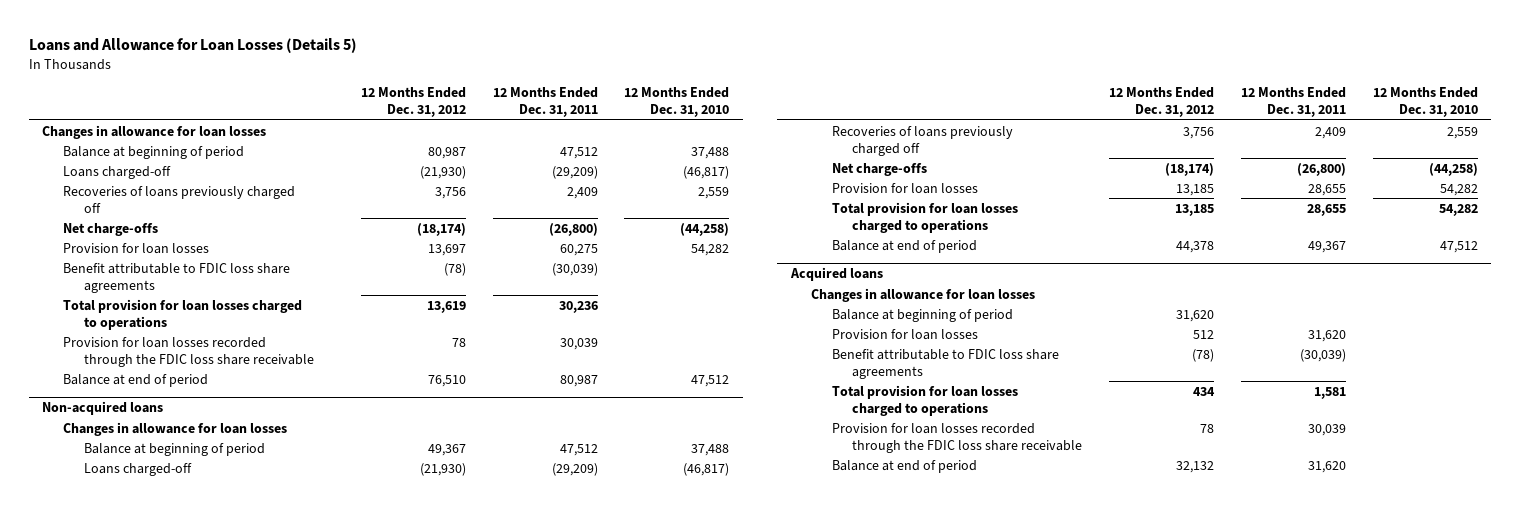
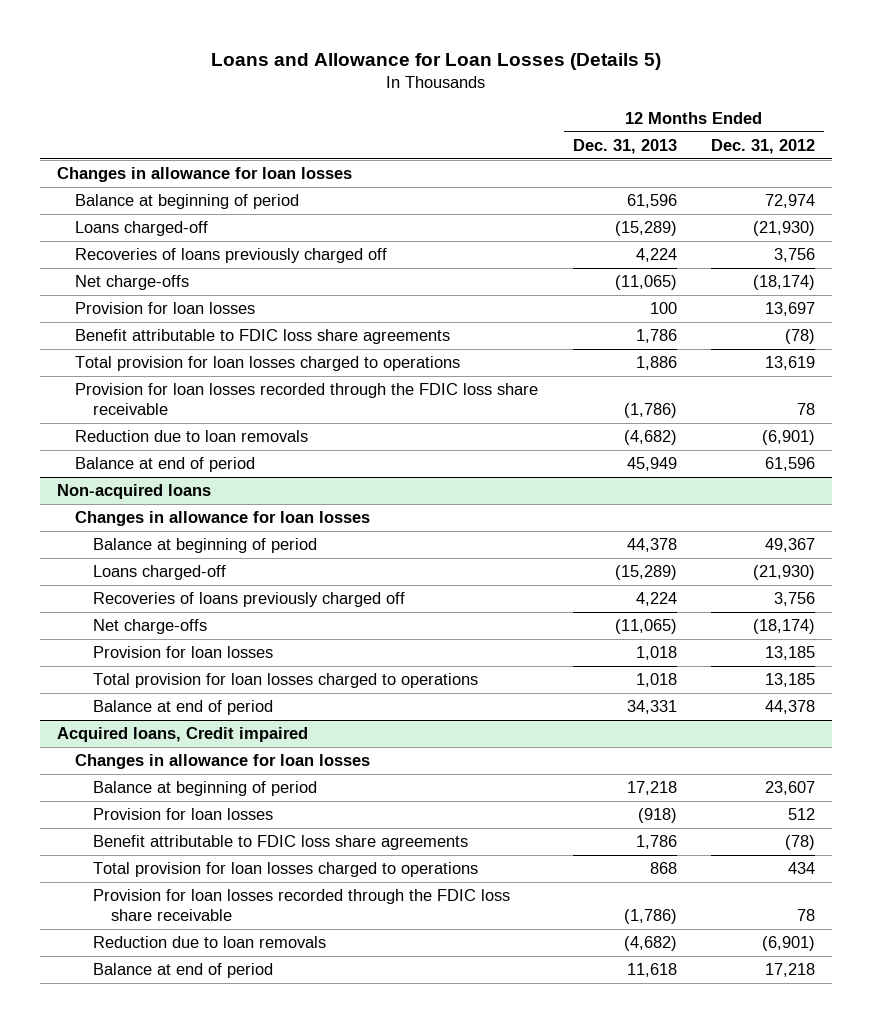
- | 12 Months Ended Dec. 31, 2012 | 12 Months Ended Dec. 31, 2011 | 12 Months Ended Dec. 31, 2010
+ | 12 Months Ended Dec. 31, 2013 | 12 Months Ended Dec. 31, 2012
- Balance at beginning of period | 80,987 | 47,512 | 37,488
+ Balance at beginning of period | 61,596 | 72,974
- Balance at end of period | 76,510 | 80,987 | 47,512
+ Reduction due to loan removals | (4,682) | (6,901)
+ Balance at end of period | 45,949 | 61,596
- Acquired loans
+ Acquired loans, Credit impaired
- Balance at beginning of period | 31,620 | |
+ Balance at beginning of period | 17,218 | 23,607
- Balance at end of period | 32,132 | 31,620 |
+ Reduction due to loan removals | (4,682) | (6,901)
+ Balance at end of period | 11,618 | 17,218

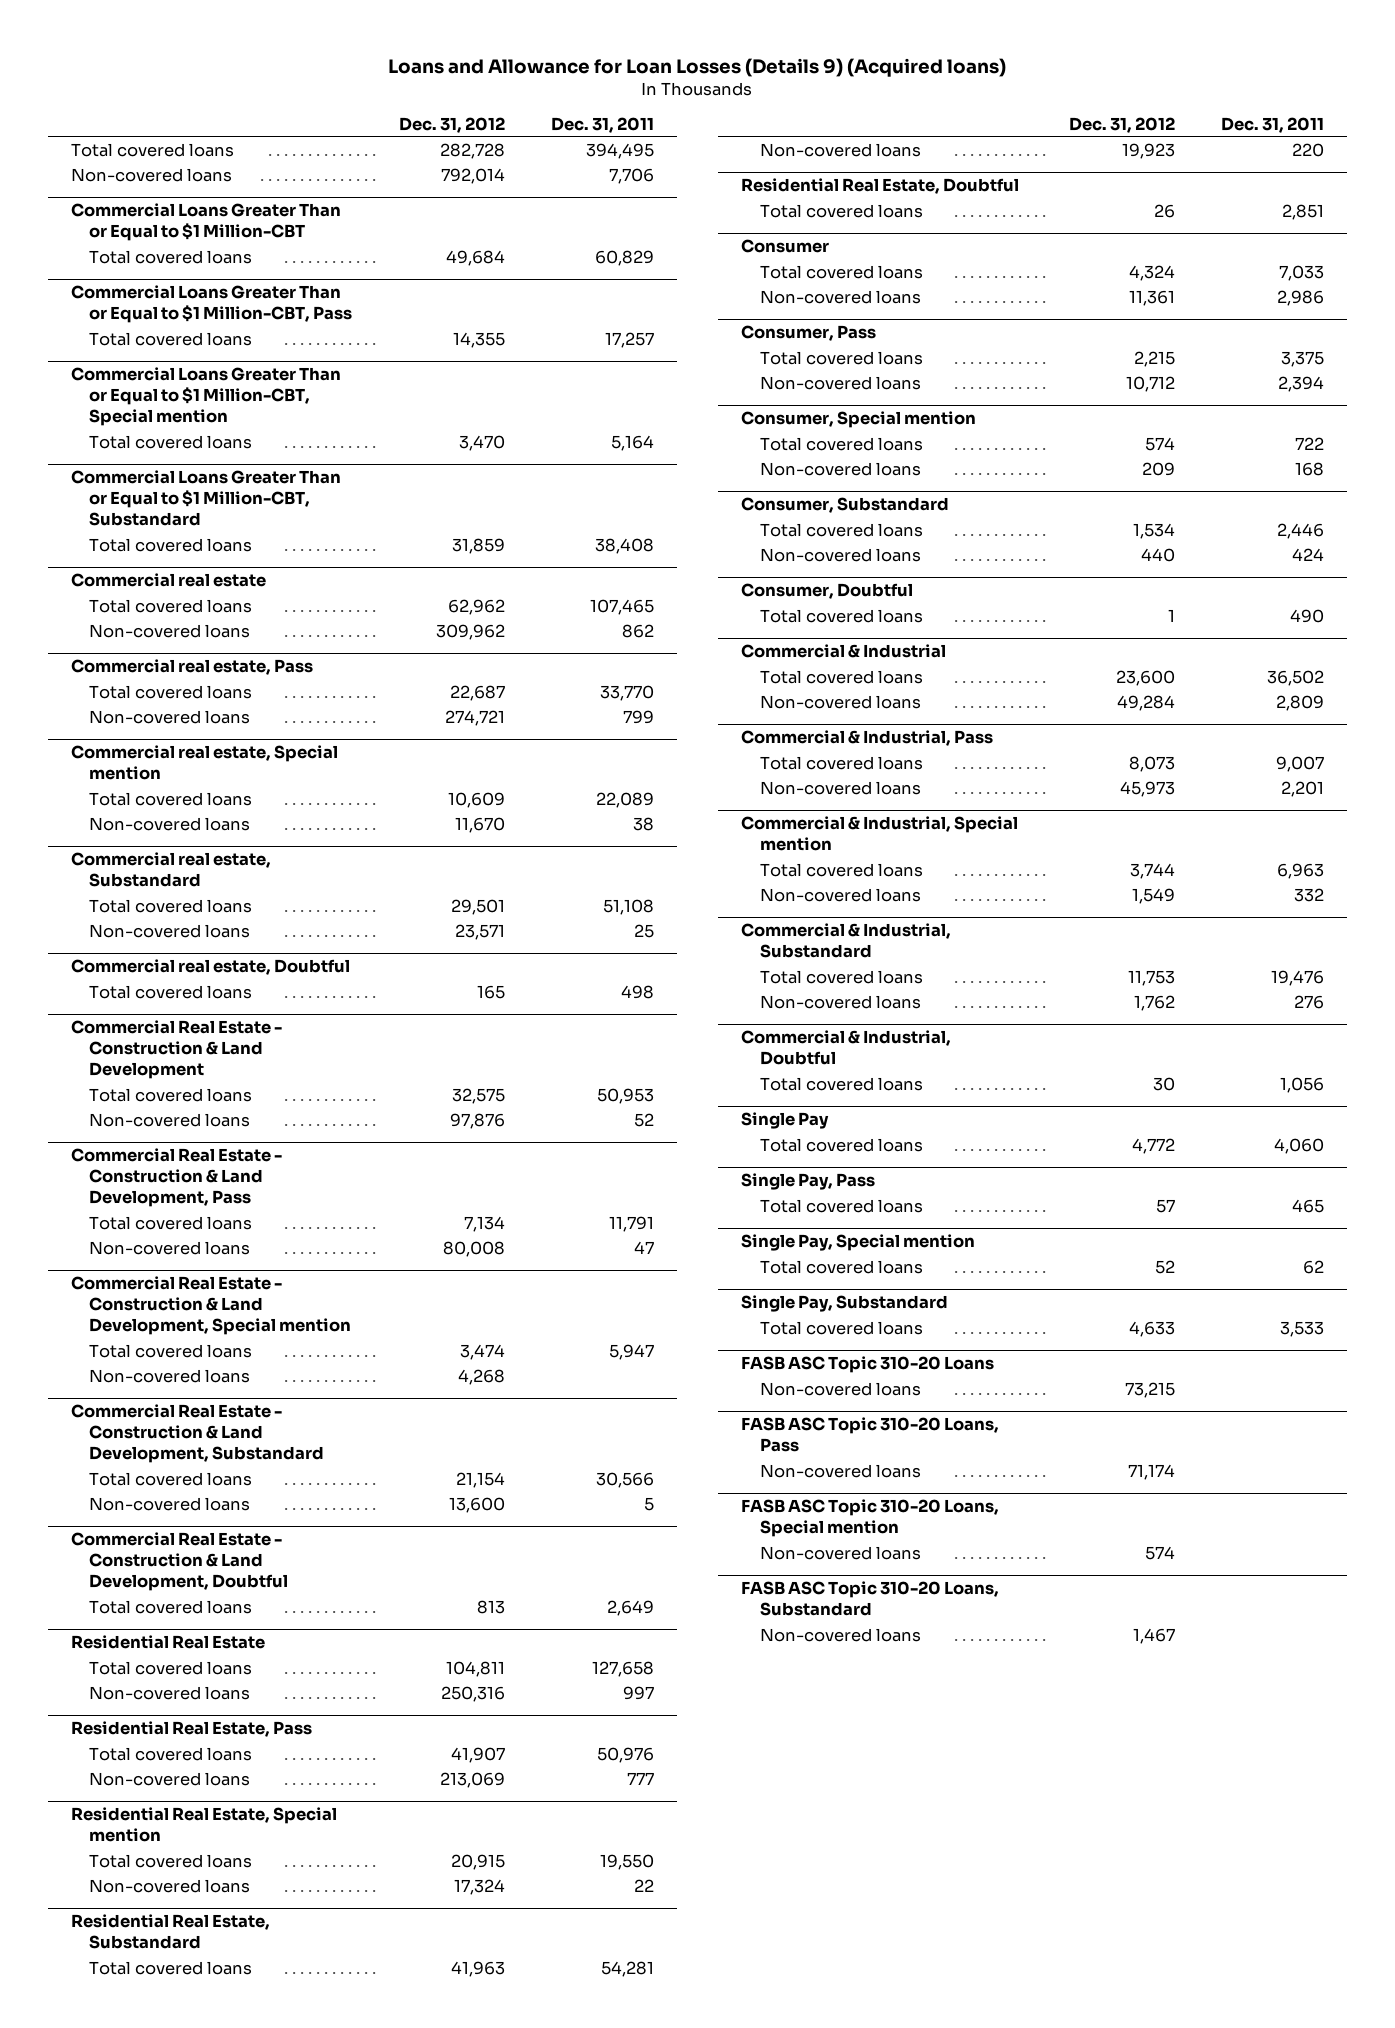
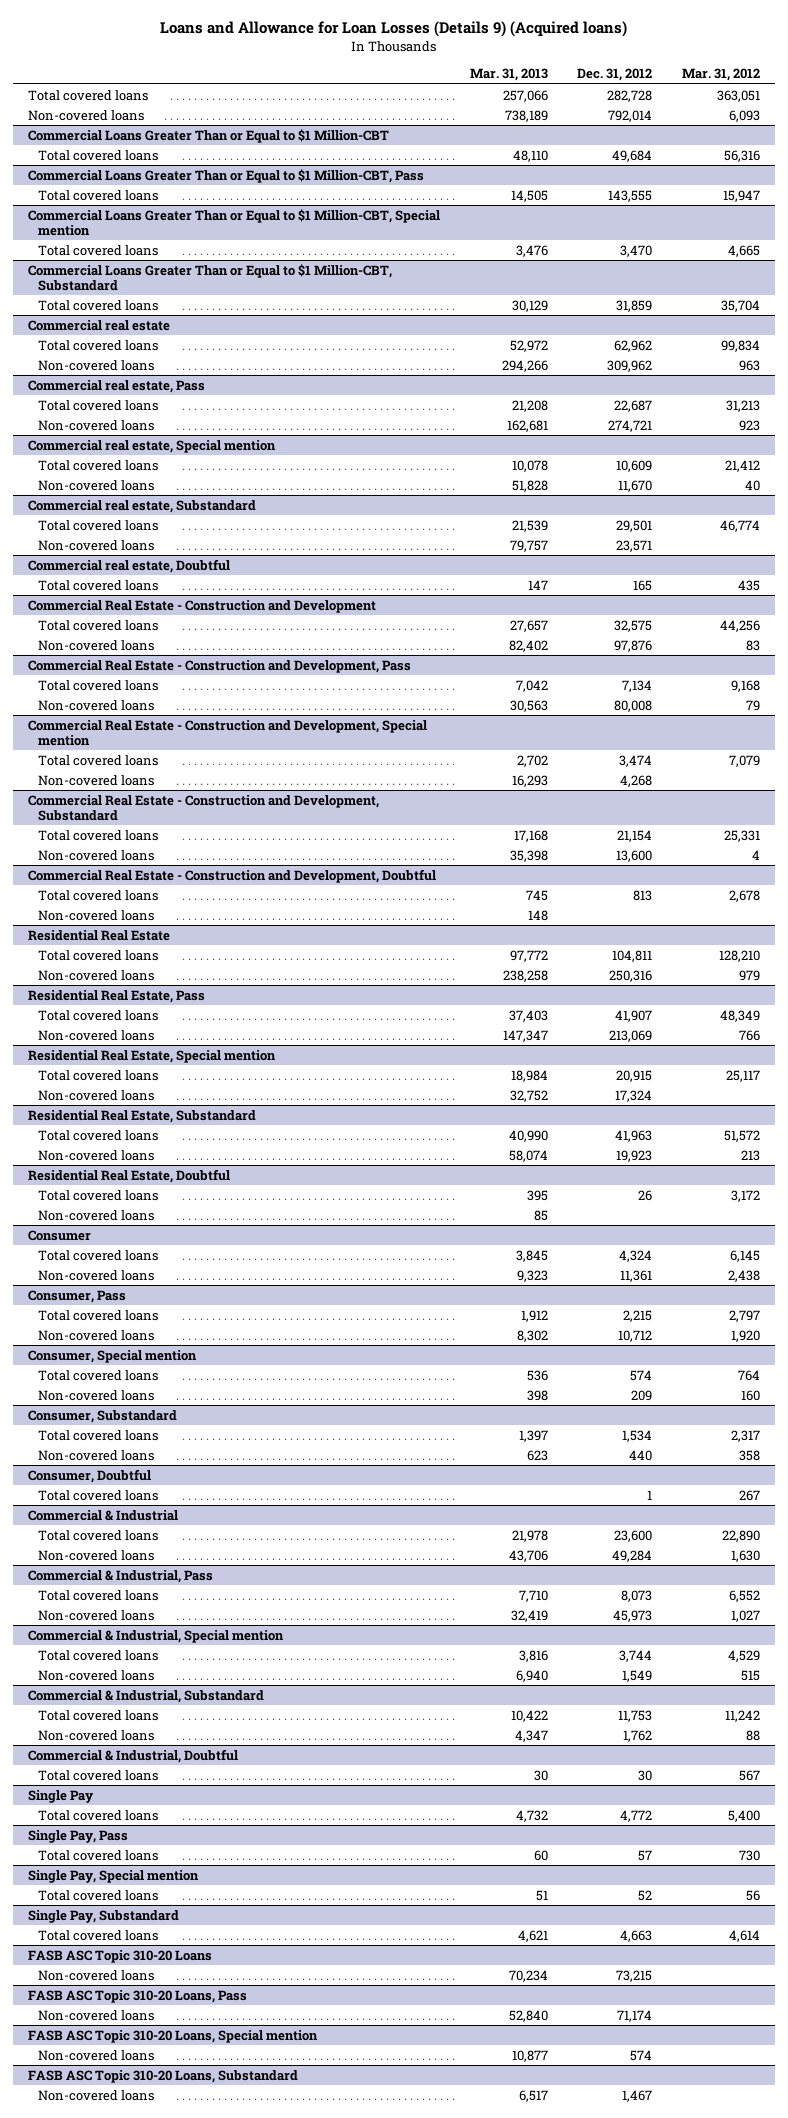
- | Dec. 31, 2012 | Dec. 31, 2011
+ | Mar. 31, 2013 | Dec. 31, 2012 | Mar. 31, 2012
@ Commercial Loans Greater Than or Equal to $1 Million-CBT, Pass
- Total covered loans | 14,355 | 17,257
+ Total covered loans | 14,505 | 143,555 | 15,947
- Commercial Real Estate - Construction & Land Development
+ Commercial Real Estate - Construction and Development
- Commercial Real Estate - Construction & Land Development, Pass
+ Commercial Real Estate - Construction and Development, Pass
- Commercial Real Estate - Construction & Land Development, Special mention
+ Commercial Real Estate - Construction and Development, Special mention
- Commercial Real Estate - Construction & Land Development, Substandard
+ Commercial Real Estate - Construction and Development, Substandard
- Commercial Real Estate - Construction & Land Development, Doubtful
+ Commercial Real Estate - Construction and Development, Doubtful
+ Non-covered loans | 148 | |
@ Residential Real Estate, Doubtful
+ Non-covered loans | 85 | |
@ Single Pay, Substandard
- Total covered loans | 4,633 | 3,533
+ Total covered loans | 4,621 | 4,663 | 4,614

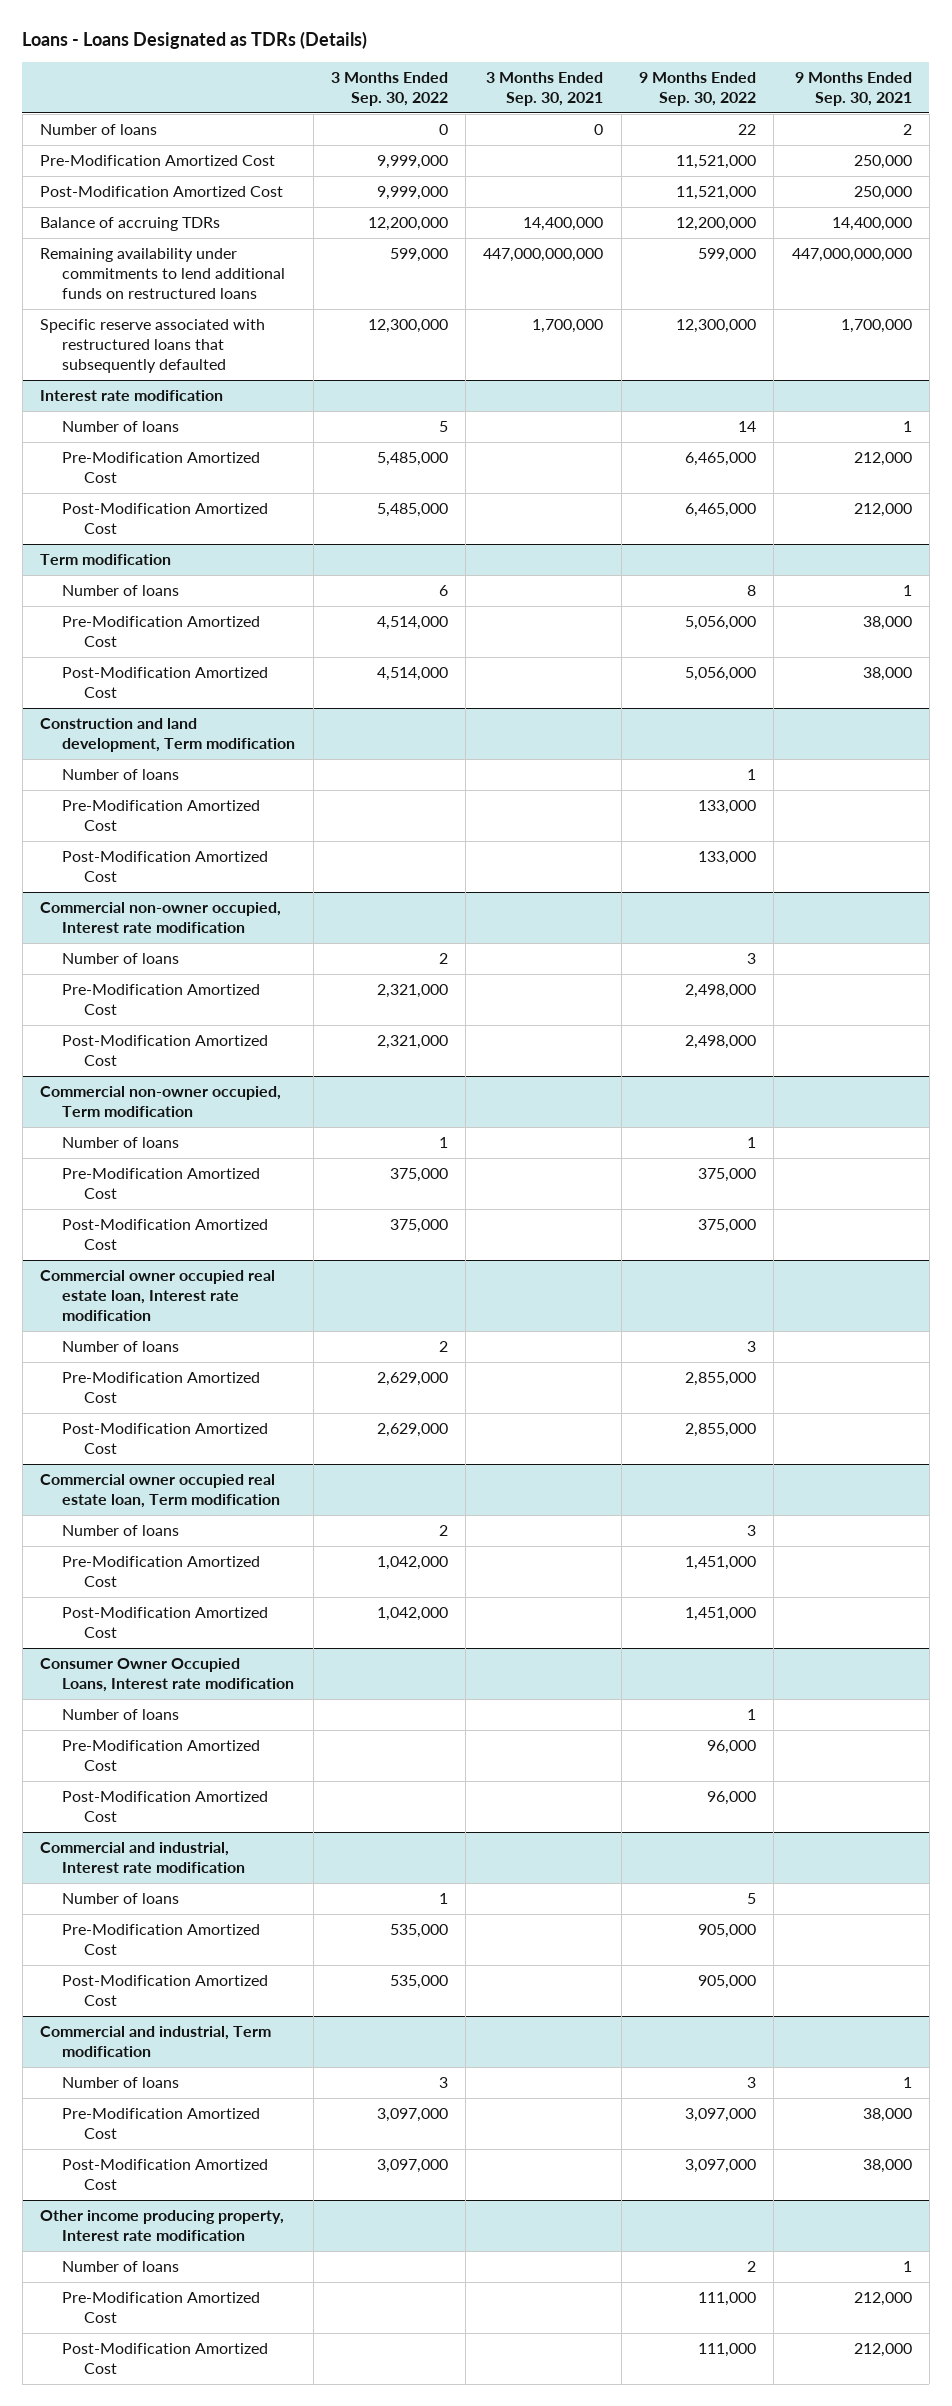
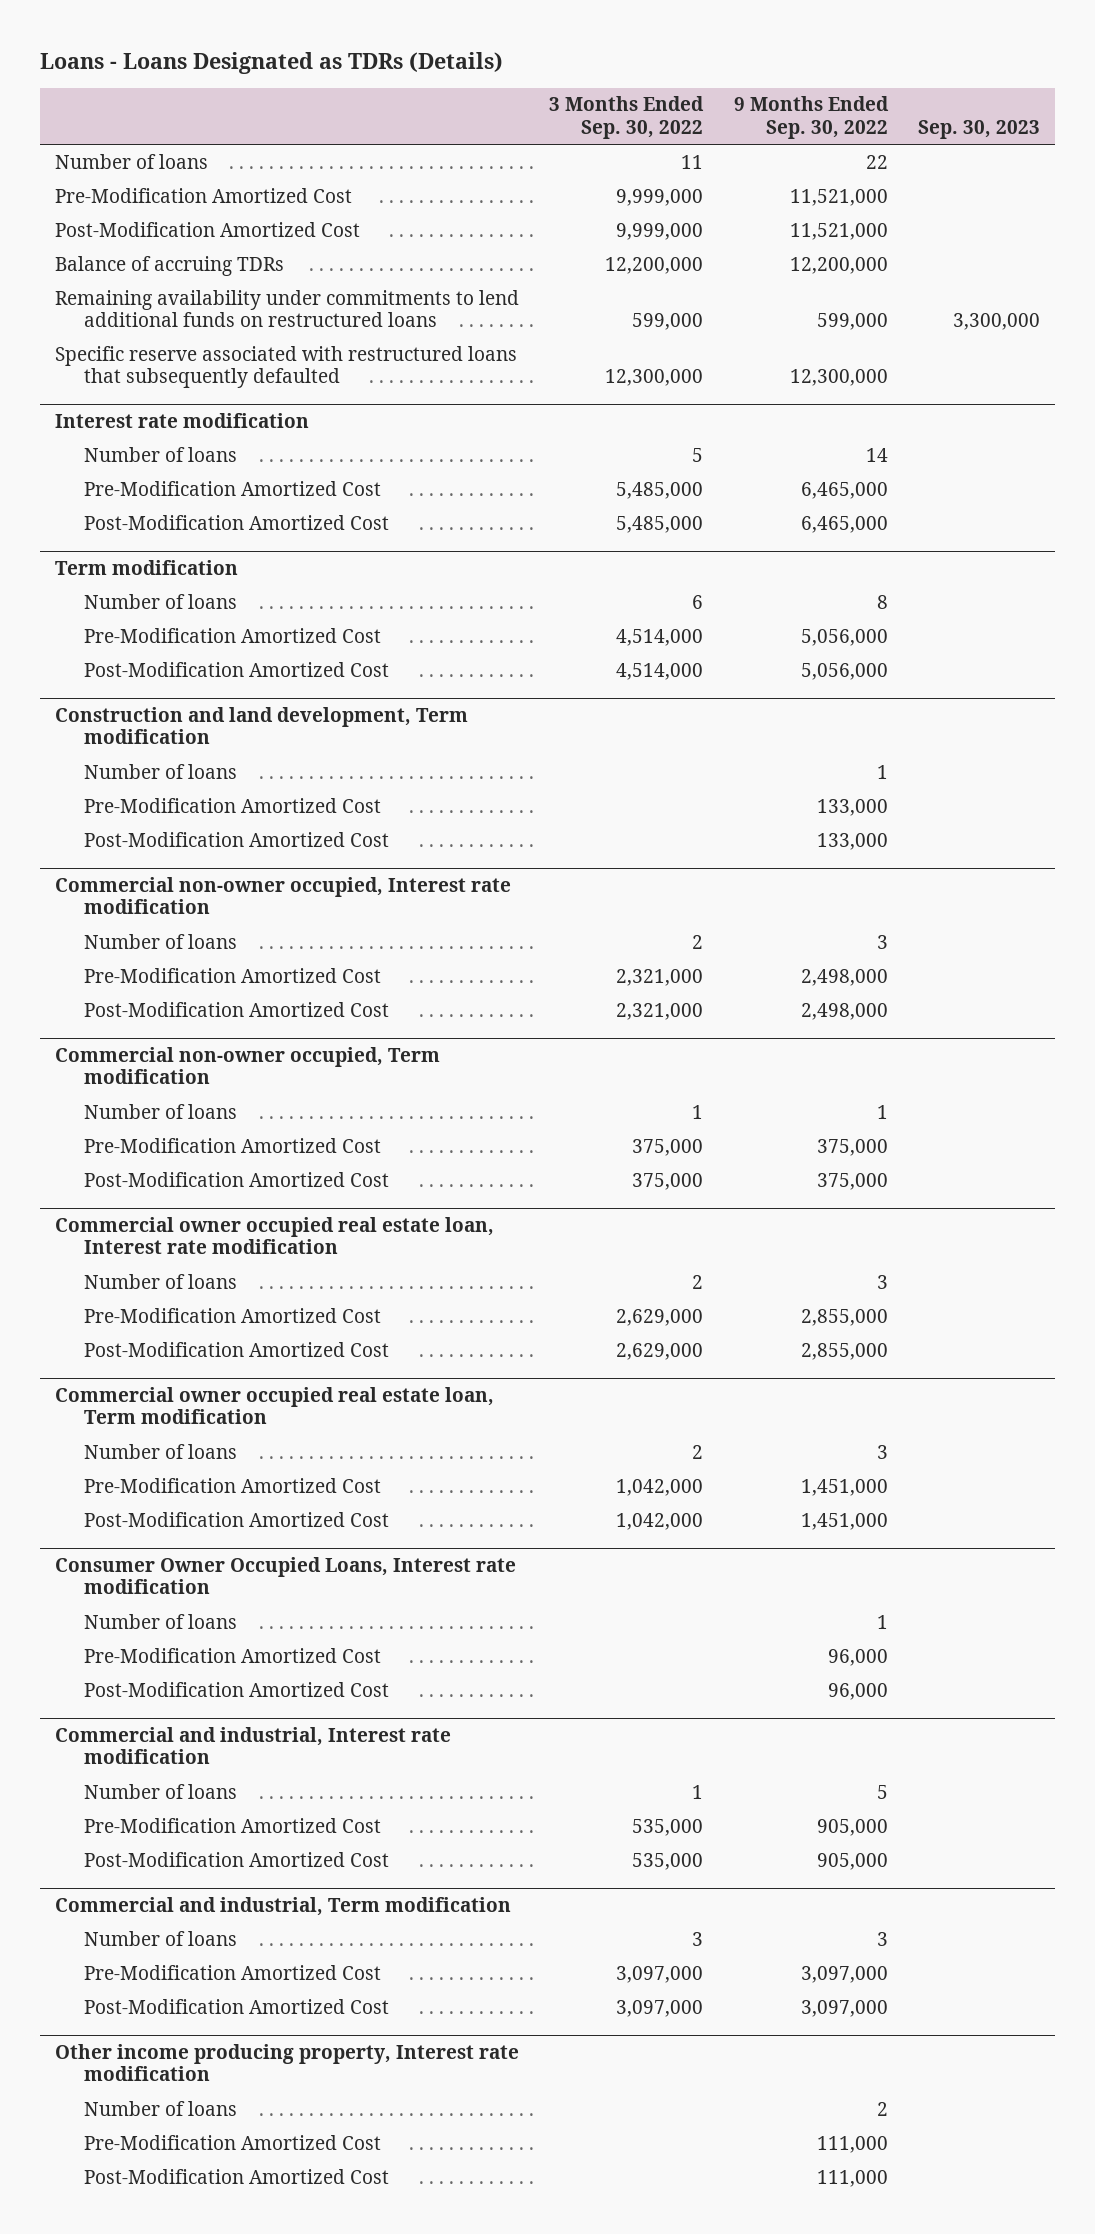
- | 3 Months Ended Sep. 30, 2022 | 3 Months Ended Sep. 30, 2021 | 9 Months Ended Sep. 30, 2022 | 9 Months Ended Sep. 30, 2021
+ | 3 Months Ended Sep. 30, 2022 | 9 Months Ended Sep. 30, 2022 | Sep. 30, 2023
- Number of loans | 0 | 0 | 22 | 2
+ Number of loans | 11 | 22 |

